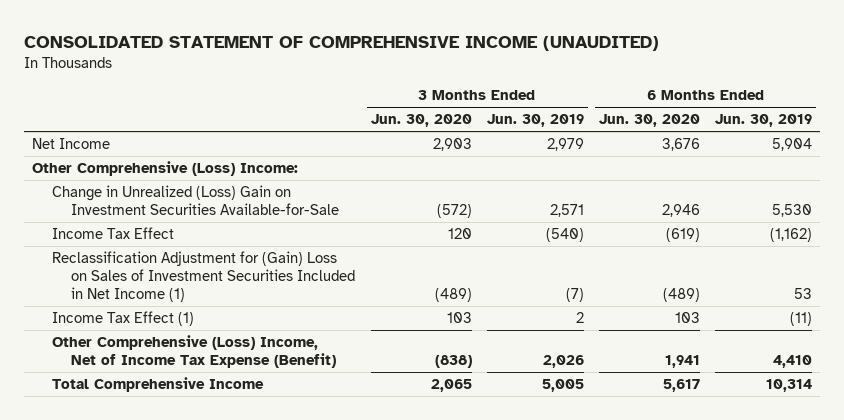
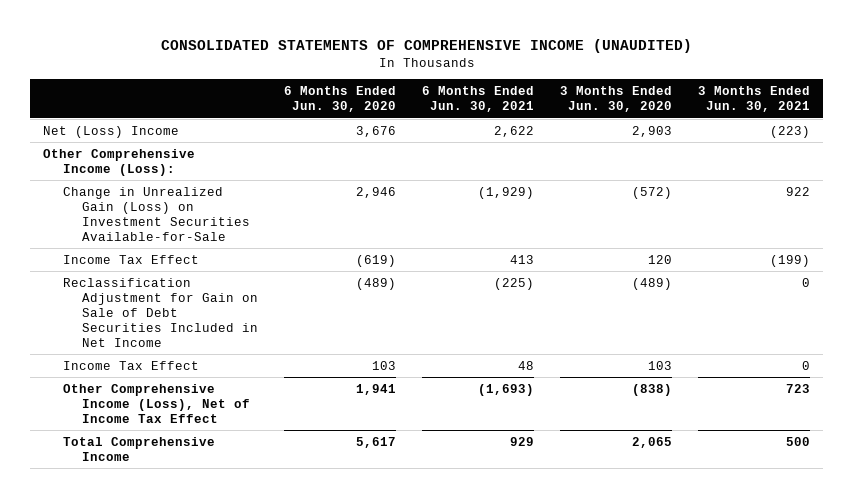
- CONSOLIDATED STATEMENT OF COMPREHENSIVE INCOME (UNAUDITED)
+ CONSOLIDATED STATEMENTS OF COMPREHENSIVE INCOME (UNAUDITED)
- | 3 Months Ended Jun. 30, 2020 | 3 Months Ended Jun. 30, 2019 | 6 Months Ended Jun. 30, 2020 | 6 Months Ended Jun. 30, 2019
+ | 6 Months Ended Jun. 30, 2020 | 6 Months Ended Jun. 30, 2021 | 3 Months Ended Jun. 30, 2020 | 3 Months Ended Jun. 30, 2021
- Net Income | 2,903 | 2,979 | 3,676 | 5,904
- Other Comprehensive (Loss) Income:
- Change in Unrealized (Loss) Gain on Investment Securities Available-for-Sale | (572) | 2,571 | 2,946 | 5,530
+ Net (Loss) Income | 3,676 | 2,622 | 2,903 | (223)
+ Other Comprehensive Income (Loss):
+ Change in Unrealized Gain (Loss) on Investment Securities Available-for-Sale | 2,946 | (1,929) | (572) | 922
- Reclassification Adjustment for (Gain) Loss on Sales of Investment Securities Included in Net Income (1) | (489) | (7) | (489) | 53
- Income Tax Effect (1) | 103 | 2 | 103 | (11)
- Other Comprehensive (Loss) Income, Net of Income Tax Expense (Benefit) | (838) | 2,026 | 1,941 | 4,410
+ Reclassification Adjustment for Gain on Sale of Debt Securities Included in Net Income | (489) | (225) | (489) | 0
+ Income Tax Effect | 103 | 48 | 103 | 0
+ Other Comprehensive Income (Loss), Net of Income Tax Effect | 1,941 | (1,693) | (838) | 723

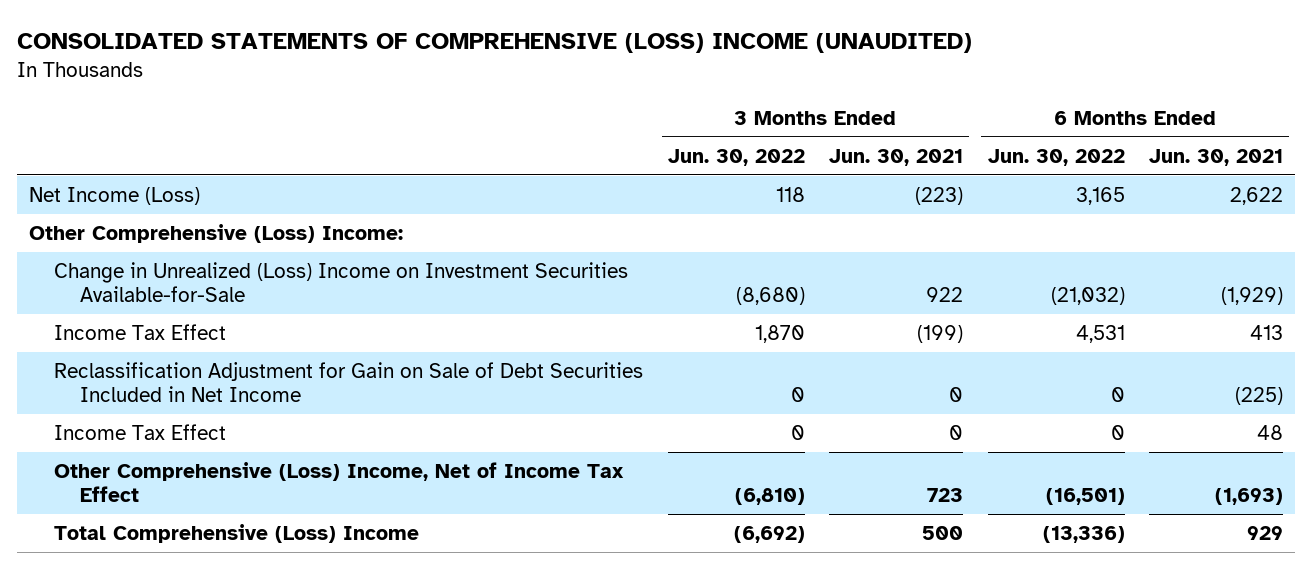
- CONSOLIDATED STATEMENTS OF COMPREHENSIVE INCOME (UNAUDITED)
+ CONSOLIDATED STATEMENTS OF COMPREHENSIVE (LOSS) INCOME (UNAUDITED)
- | 6 Months Ended Jun. 30, 2020 | 6 Months Ended Jun. 30, 2021 | 3 Months Ended Jun. 30, 2020 | 3 Months Ended Jun. 30, 2021
+ | 3 Months Ended Jun. 30, 2022 | 3 Months Ended Jun. 30, 2021 | 6 Months Ended Jun. 30, 2022 | 6 Months Ended Jun. 30, 2021
- Net (Loss) Income | 3,676 | 2,622 | 2,903 | (223)
- Other Comprehensive Income (Loss):
- Change in Unrealized Gain (Loss) on Investment Securities Available-for-Sale | 2,946 | (1,929) | (572) | 922
+ Net Income (Loss) | 118 | (223) | 3,165 | 2,622
+ Other Comprehensive (Loss) Income:
+ Change in Unrealized (Loss) Income on Investment Securities Available-for-Sale | (8,680) | 922 | (21,032) | (1,929)
- Other Comprehensive Income (Loss), Net of Income Tax Effect | 1,941 | (1,693) | (838) | 723
- Total Comprehensive Income | 5,617 | 929 | 2,065 | 500
+ Other Comprehensive (Loss) Income, Net of Income Tax Effect | (6,810) | 723 | (16,501) | (1,693)
+ Total Comprehensive (Loss) Income | (6,692) | 500 | (13,336) | 929

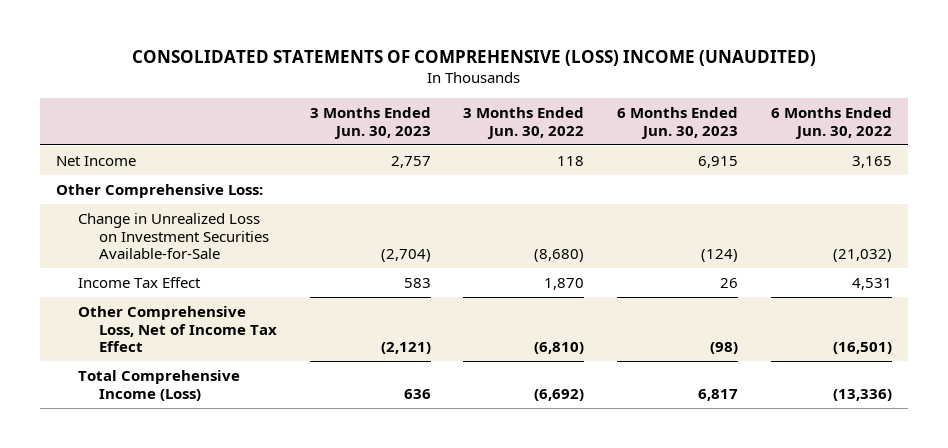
- | 3 Months Ended Jun. 30, 2022 | 3 Months Ended Jun. 30, 2021 | 6 Months Ended Jun. 30, 2022 | 6 Months Ended Jun. 30, 2021
+ | 3 Months Ended Jun. 30, 2023 | 3 Months Ended Jun. 30, 2022 | 6 Months Ended Jun. 30, 2023 | 6 Months Ended Jun. 30, 2022
- Net Income (Loss) | 118 | (223) | 3,165 | 2,622
- Other Comprehensive (Loss) Income:
- Change in Unrealized (Loss) Income on Investment Securities Available-for-Sale | (8,680) | 922 | (21,032) | (1,929)
+ Net Income | 2,757 | 118 | 6,915 | 3,165
+ Other Comprehensive Loss:
+ Change in Unrealized Loss on Investment Securities Available-for-Sale | (2,704) | (8,680) | (124) | (21,032)
- Reclassification Adjustment for Gain on Sale of Debt Securities Included in Net Income | 0 | 0 | 0 | (225)
- Income Tax Effect | 0 | 0 | 0 | 48
- Other Comprehensive (Loss) Income, Net of Income Tax Effect | (6,810) | 723 | (16,501) | (1,693)
- Total Comprehensive (Loss) Income | (6,692) | 500 | (13,336) | 929
+ Other Comprehensive Loss, Net of Income Tax Effect | (2,121) | (6,810) | (98) | (16,501)
+ Total Comprehensive Income (Loss) | 636 | (6,692) | 6,817 | (13,336)

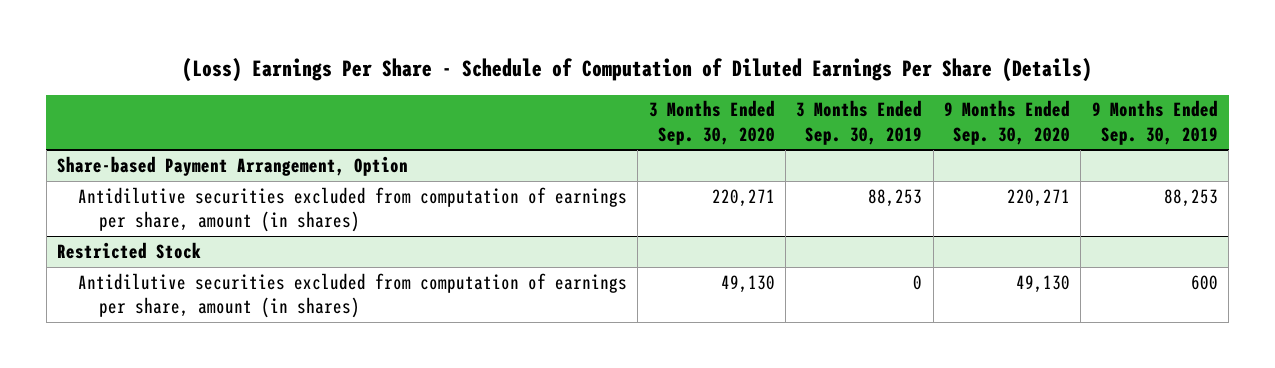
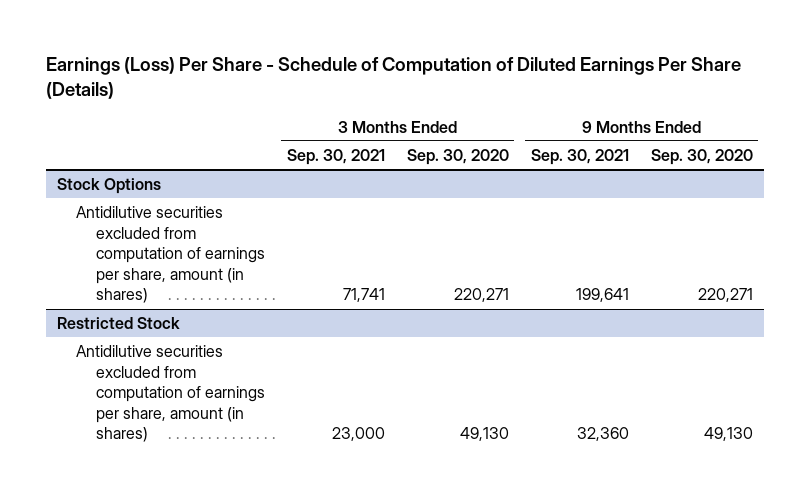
- (Loss) Earnings Per Share - Schedule of Computation of Diluted Earnings Per Share (Details)
+ Earnings (Loss) Per Share - Schedule of Computation of Diluted Earnings Per Share (Details)
- | 3 Months Ended Sep. 30, 2020 | 3 Months Ended Sep. 30, 2019 | 9 Months Ended Sep. 30, 2020 | 9 Months Ended Sep. 30, 2019
+ | 3 Months Ended Sep. 30, 2021 | 3 Months Ended Sep. 30, 2020 | 9 Months Ended Sep. 30, 2021 | 9 Months Ended Sep. 30, 2020
- Share-based Payment Arrangement, Option
+ Stock Options

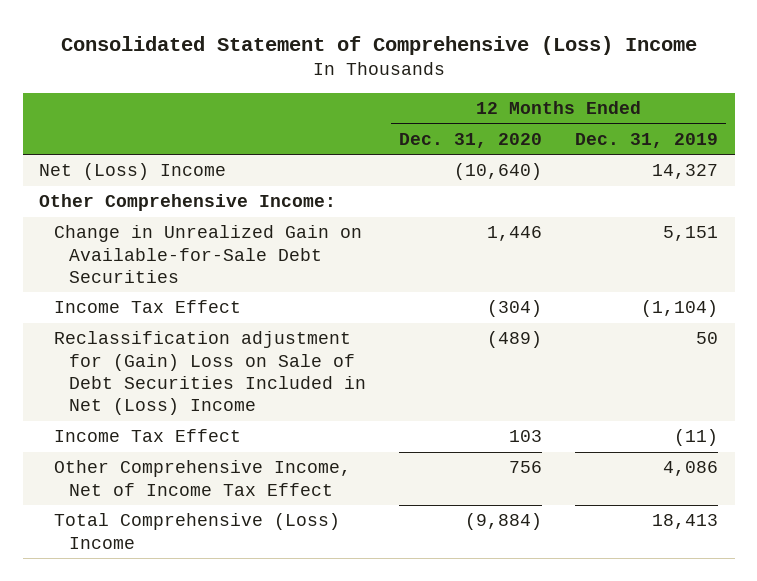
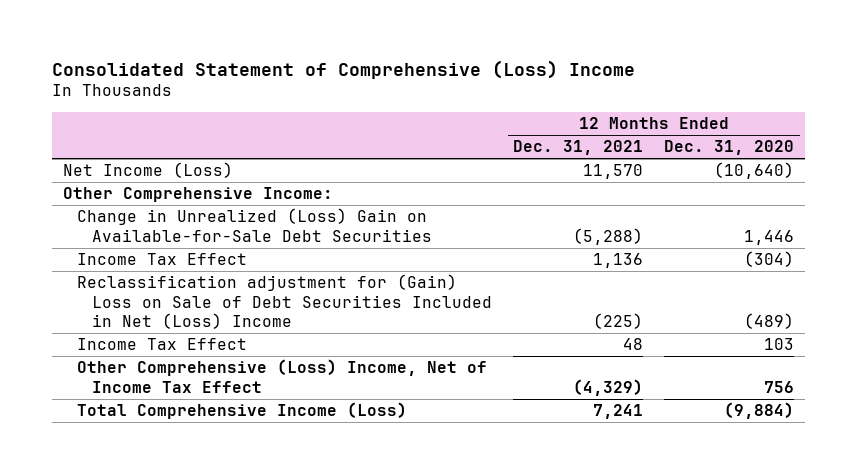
- | 12 Months Ended Dec. 31, 2020 | 12 Months Ended Dec. 31, 2019
+ | 12 Months Ended Dec. 31, 2021 | 12 Months Ended Dec. 31, 2020
- Net (Loss) Income | (10,640) | 14,327
+ Net Income (Loss) | 11,570 | (10,640)
- Change in Unrealized Gain on Available-for-Sale Debt Securities | 1,446 | 5,151
+ Change in Unrealized (Loss) Gain on Available-for-Sale Debt Securities | (5,288) | 1,446
- Other Comprehensive Income, Net of Income Tax Effect | 756 | 4,086
- Total Comprehensive (Loss) Income | (9,884) | 18,413
+ Other Comprehensive (Loss) Income, Net of Income Tax Effect | (4,329) | 756
+ Total Comprehensive Income (Loss) | 7,241 | (9,884)

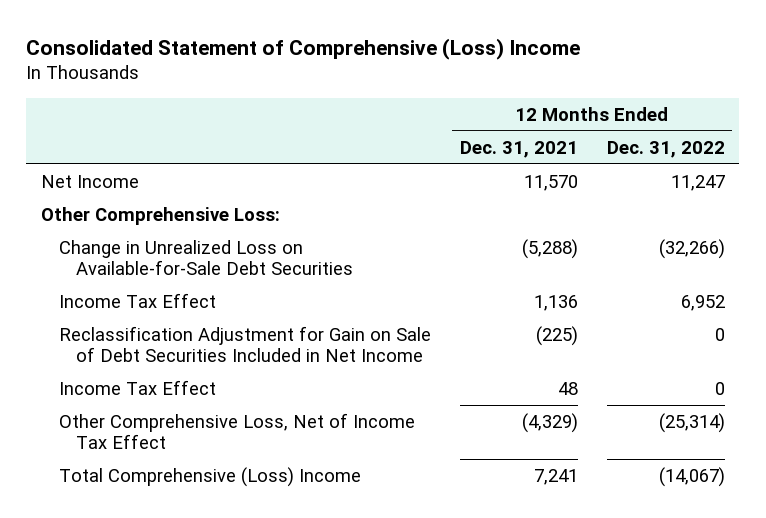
- | 12 Months Ended Dec. 31, 2021 | 12 Months Ended Dec. 31, 2020
+ | 12 Months Ended Dec. 31, 2021 | 12 Months Ended Dec. 31, 2022
- Net Income (Loss) | 11,570 | (10,640)
- Other Comprehensive Income:
- Change in Unrealized (Loss) Gain on Available-for-Sale Debt Securities | (5,288) | 1,446
+ Net Income | 11,570 | 11,247
+ Other Comprehensive Loss:
+ Change in Unrealized Loss on Available-for-Sale Debt Securities | (5,288) | (32,266)
- Reclassification adjustment for (Gain) Loss on Sale of Debt Securities Included in Net (Loss) Income | (225) | (489)
+ Reclassification Adjustment for Gain on Sale of Debt Securities Included in Net Income | (225) | 0
- Other Comprehensive (Loss) Income, Net of Income Tax Effect | (4,329) | 756
- Total Comprehensive Income (Loss) | 7,241 | (9,884)
+ Other Comprehensive Loss, Net of Income Tax Effect | (4,329) | (25,314)
+ Total Comprehensive (Loss) Income | 7,241 | (14,067)

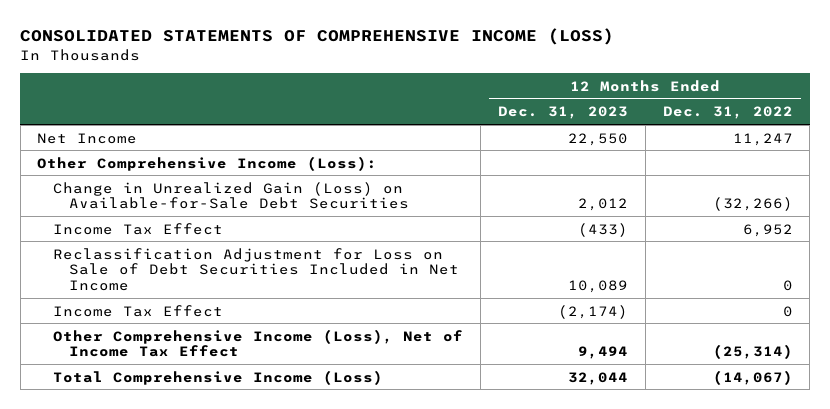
- Consolidated Statement of Comprehensive (Loss) Income
+ CONSOLIDATED STATEMENTS OF COMPREHENSIVE INCOME (LOSS)
- | 12 Months Ended Dec. 31, 2021 | 12 Months Ended Dec. 31, 2022
+ | 12 Months Ended Dec. 31, 2023 | 12 Months Ended Dec. 31, 2022
- Other Comprehensive Loss:
- Change in Unrealized Loss on Available-for-Sale Debt Securities | (5,288) | (32,266)
+ Other Comprehensive Income (Loss):
+ Change in Unrealized Gain (Loss) on Available-for-Sale Debt Securities | 2,012 | (32,266)
- Reclassification Adjustment for Gain on Sale of Debt Securities Included in Net Income | (225) | 0
+ Reclassification Adjustment for Loss on Sale of Debt Securities Included in Net Income | 10,089 | 0
- Other Comprehensive Loss, Net of Income Tax Effect | (4,329) | (25,314)
- Total Comprehensive (Loss) Income | 7,241 | (14,067)
+ Other Comprehensive Income (Loss), Net of Income Tax Effect | 9,494 | (25,314)
+ Total Comprehensive Income (Loss) | 32,044 | (14,067)

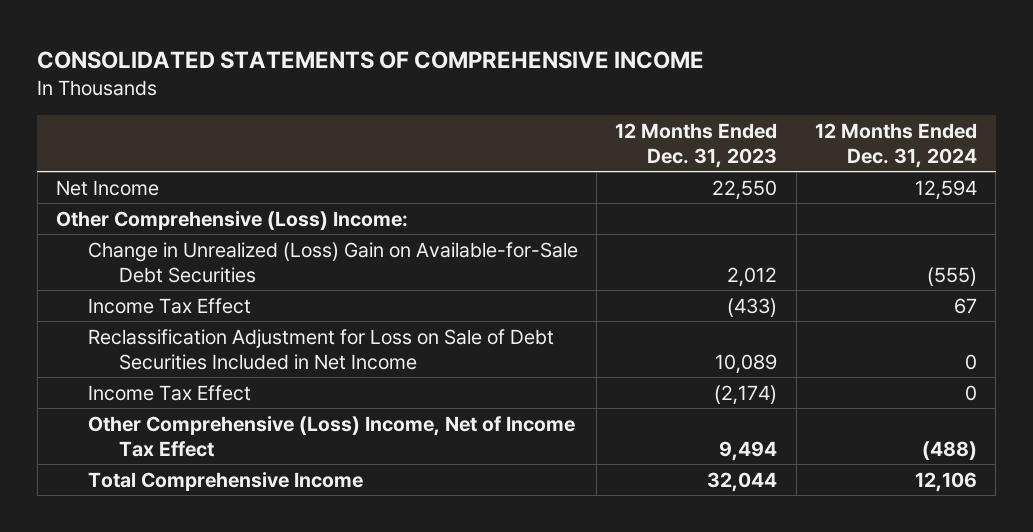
- CONSOLIDATED STATEMENTS OF COMPREHENSIVE INCOME (LOSS)
+ CONSOLIDATED STATEMENTS OF COMPREHENSIVE INCOME
- | 12 Months Ended Dec. 31, 2023 | 12 Months Ended Dec. 31, 2022
+ | 12 Months Ended Dec. 31, 2023 | 12 Months Ended Dec. 31, 2024
- Other Comprehensive Income (Loss):
- Change in Unrealized Gain (Loss) on Available-for-Sale Debt Securities | 2,012 | (32,266)
+ Other Comprehensive (Loss) Income:
+ Change in Unrealized (Loss) Gain on Available-for-Sale Debt Securities | 2,012 | (555)
- Other Comprehensive Income (Loss), Net of Income Tax Effect | 9,494 | (25,314)
- Total Comprehensive Income (Loss) | 32,044 | (14,067)
+ Other Comprehensive (Loss) Income, Net of Income Tax Effect | 9,494 | (488)
+ Total Comprehensive Income | 32,044 | 12,106

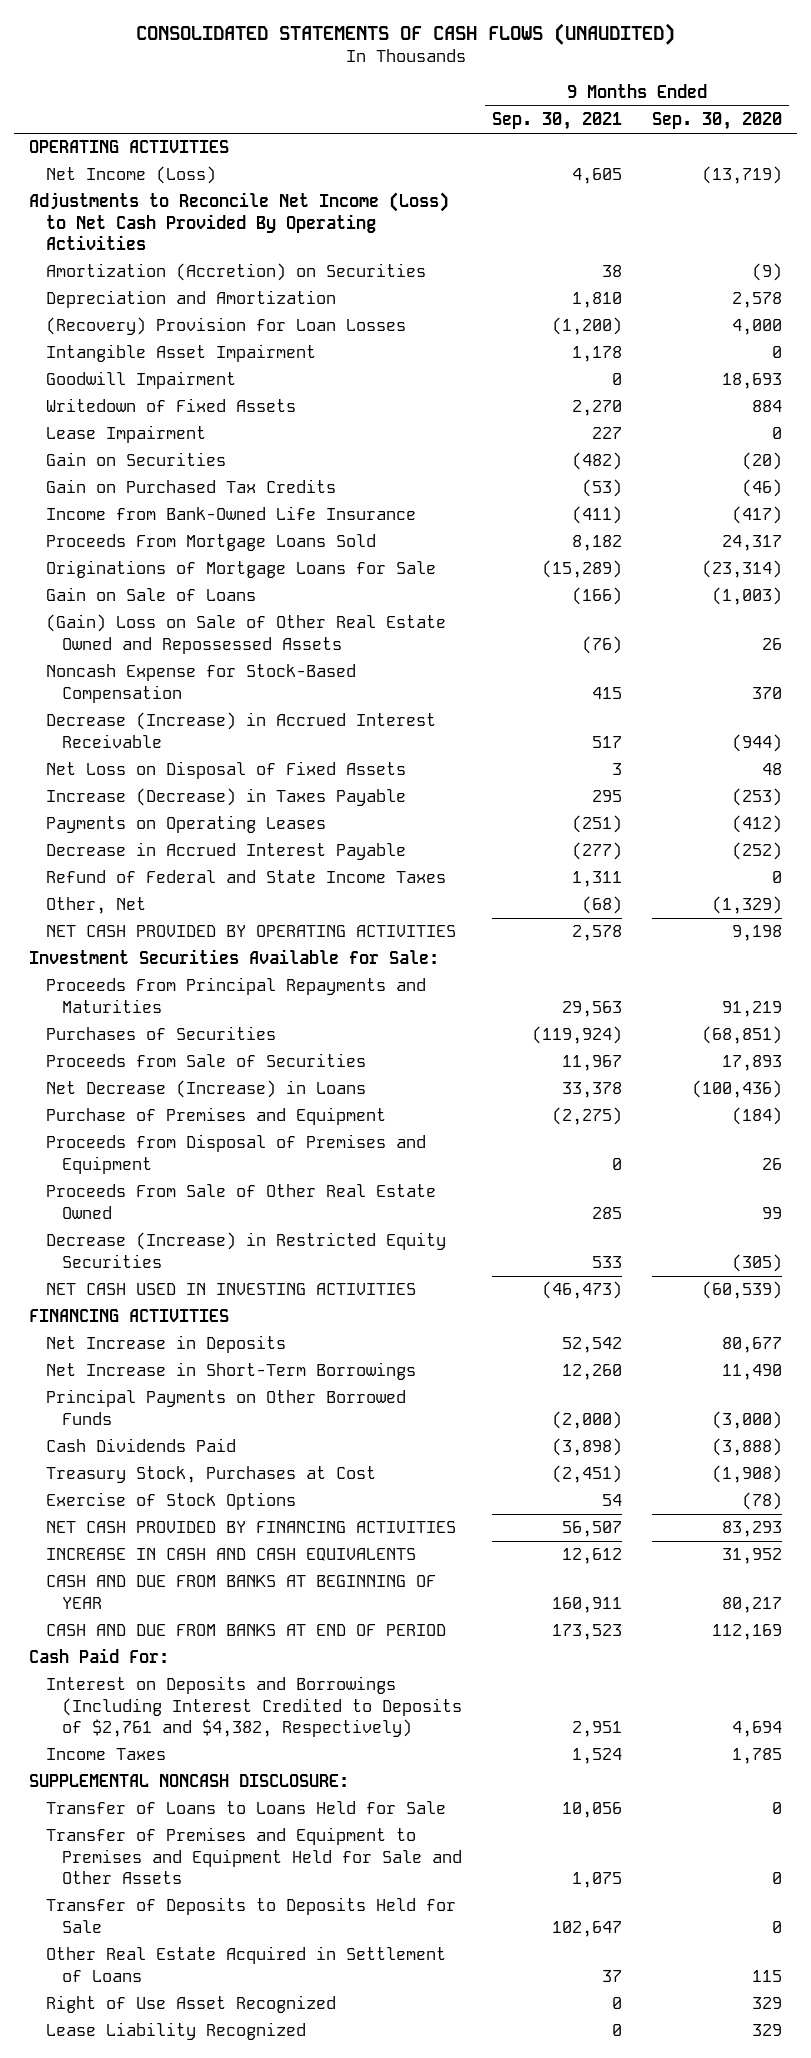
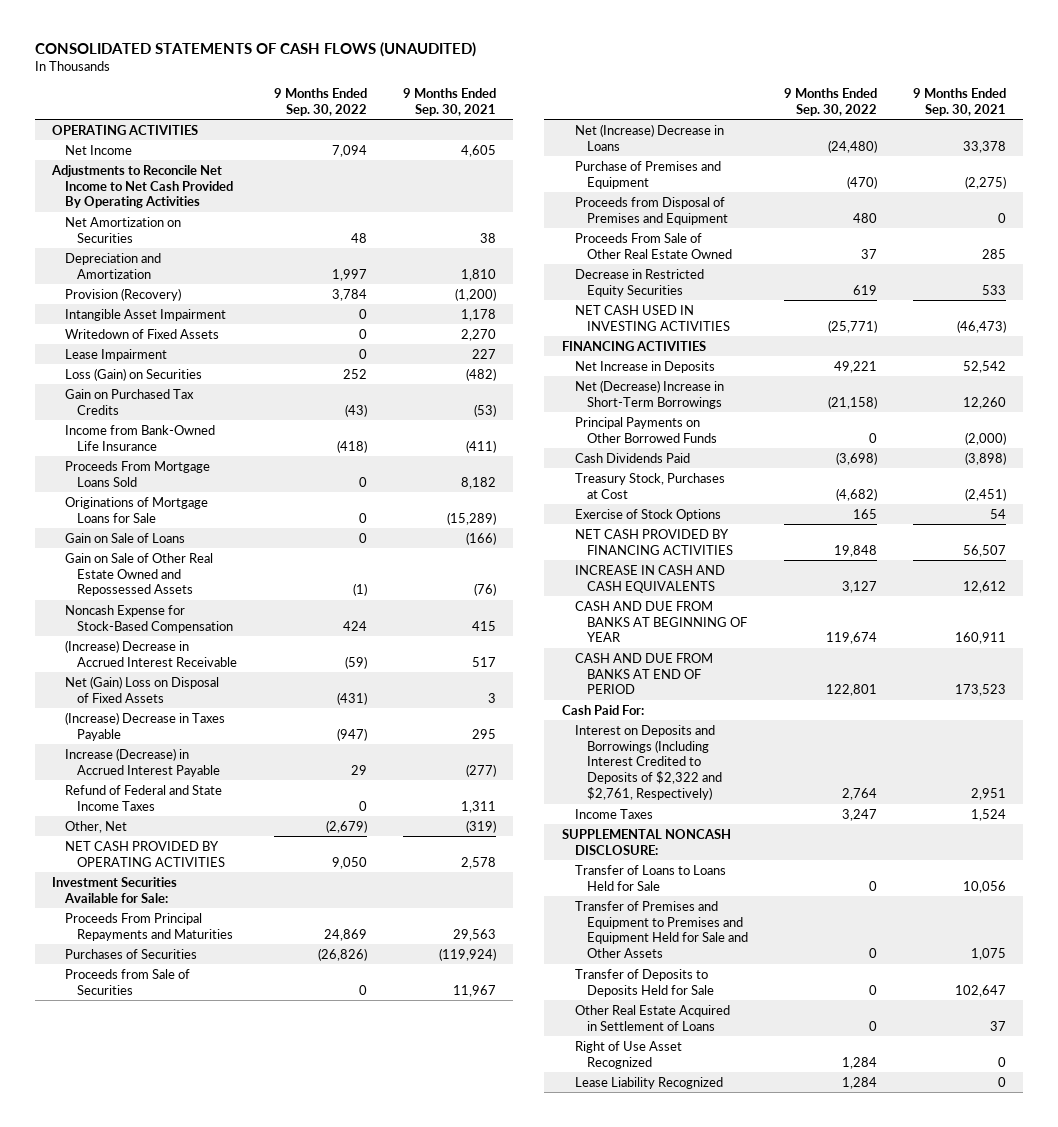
- | 9 Months Ended Sep. 30, 2021 | 9 Months Ended Sep. 30, 2020
+ | 9 Months Ended Sep. 30, 2022 | 9 Months Ended Sep. 30, 2021
- Net Income (Loss) | 4,605 | (13,719)
- Adjustments to Reconcile Net Income (Loss) to Net Cash Provided By Operating Activities
- Amortization (Accretion) on Securities | 38 | (9)
+ Net Income | 7,094 | 4,605
+ Adjustments to Reconcile Net Income to Net Cash Provided By Operating Activities
+ Net Amortization on Securities | 48 | 38
- (Recovery) Provision for Loan Losses | (1,200) | 4,000
+ Provision (Recovery) | 3,784 | (1,200)
- Goodwill Impairment | 0 | 18,693
- Gain on Securities | (482) | (20)
+ Loss (Gain) on Securities | 252 | (482)
- (Gain) Loss on Sale of Other Real Estate Owned and Repossessed Assets | (76) | 26
+ Gain on Sale of Other Real Estate Owned and Repossessed Assets | (1) | (76)
- Decrease (Increase) in Accrued Interest Receivable | 517 | (944)
- Net Loss on Disposal of Fixed Assets | 3 | 48
- Increase (Decrease) in Taxes Payable | 295 | (253)
- Payments on Operating Leases | (251) | (412)
- Decrease in Accrued Interest Payable | (277) | (252)
+ (Increase) Decrease in Accrued Interest Receivable | (59) | 517
+ Net (Gain) Loss on Disposal of Fixed Assets | (431) | 3
+ (Increase) Decrease in Taxes Payable | (947) | 295
+ Increase (Decrease) in Accrued Interest Payable | 29 | (277)
- Other, Net | (68) | (1,329)
+ Other, Net | (2,679) | (319)
- Net Decrease (Increase) in Loans | 33,378 | (100,436)
+ Net (Increase) Decrease in Loans | (24,480) | 33,378
- Decrease (Increase) in Restricted Equity Securities | 533 | (305)
+ Decrease in Restricted Equity Securities | 619 | 533
- Net Increase in Short-Term Borrowings | 12,260 | 11,490
+ Net (Decrease) Increase in Short-Term Borrowings | (21,158) | 12,260
- Interest on Deposits and Borrowings (Including Interest Credited to Deposits of $2,761 and $4,382, Respectively) | 2,951 | 4,694
+ Interest on Deposits and Borrowings (Including Interest Credited to Deposits of $2,322 and $2,761, Respectively) | 2,764 | 2,951

